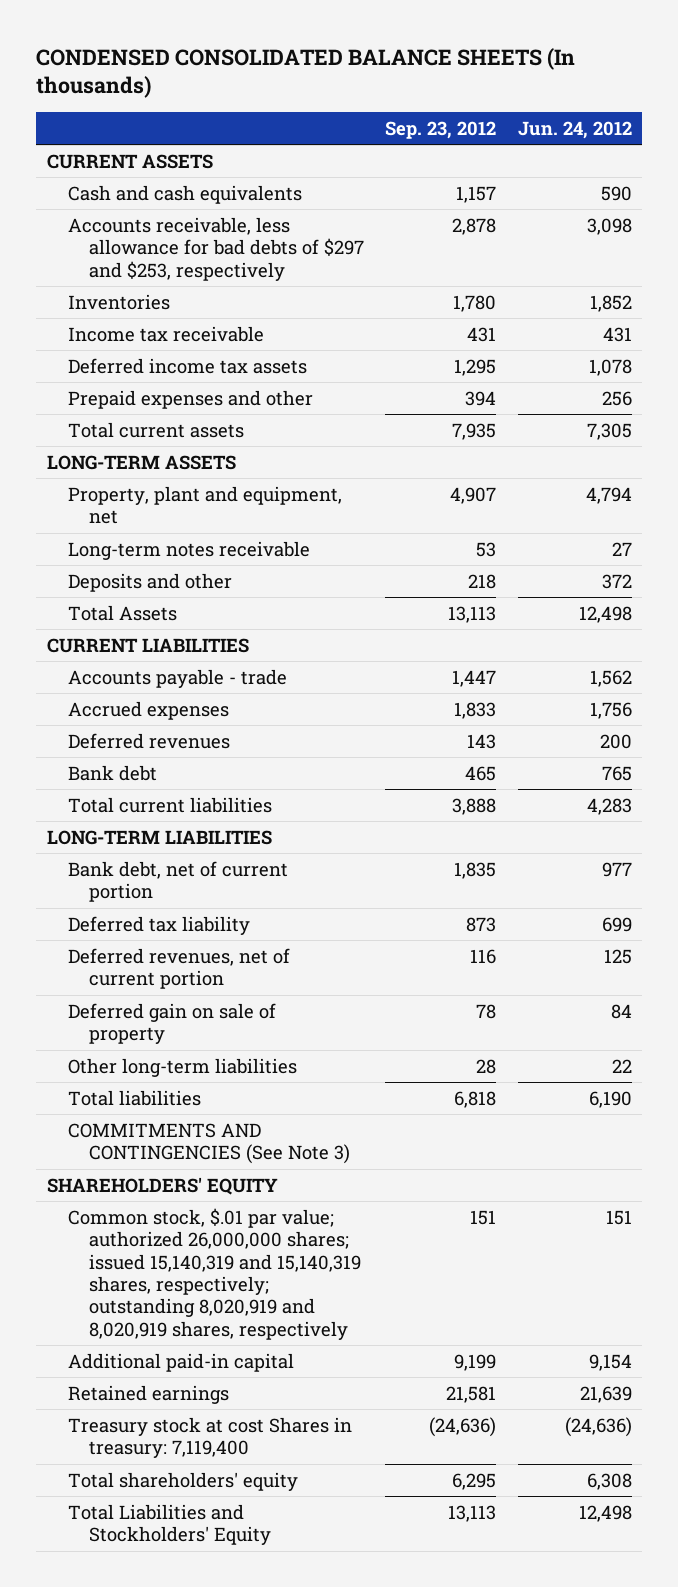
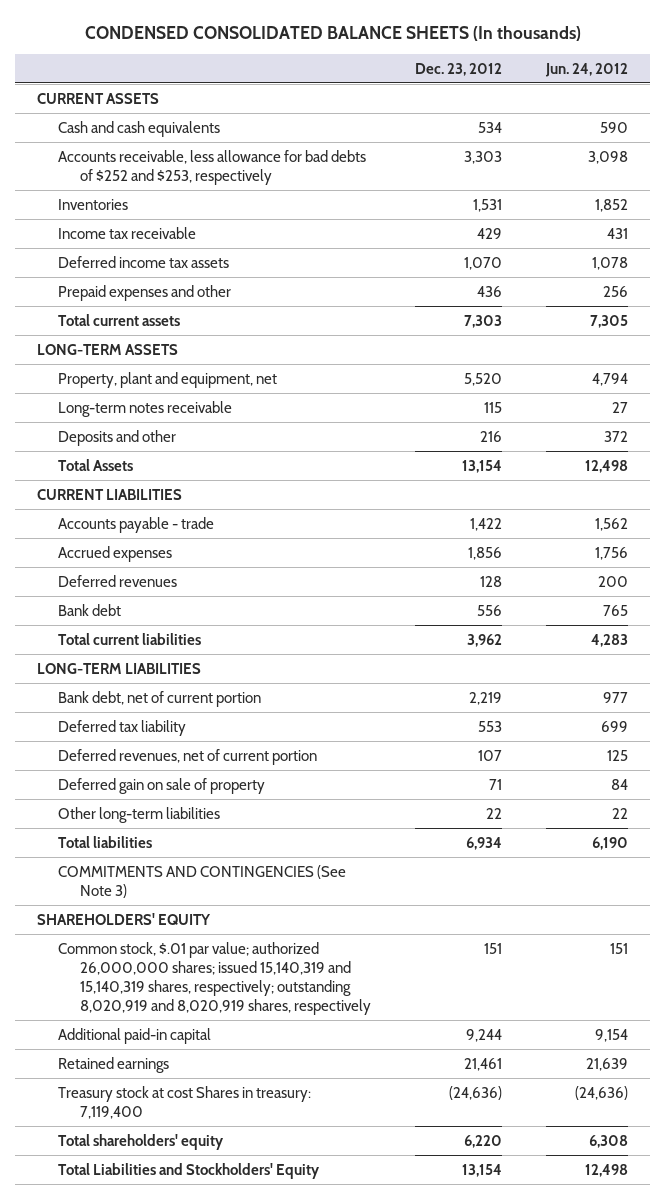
- | Sep. 23, 2012 | Jun. 24, 2012
+ | Dec. 23, 2012 | Jun. 24, 2012
- Accounts receivable, less allowance for bad debts of $297 and $253, respectively | 2,878 | 3,098
+ Accounts receivable, less allowance for bad debts of $252 and $253, respectively | 3,303 | 3,098

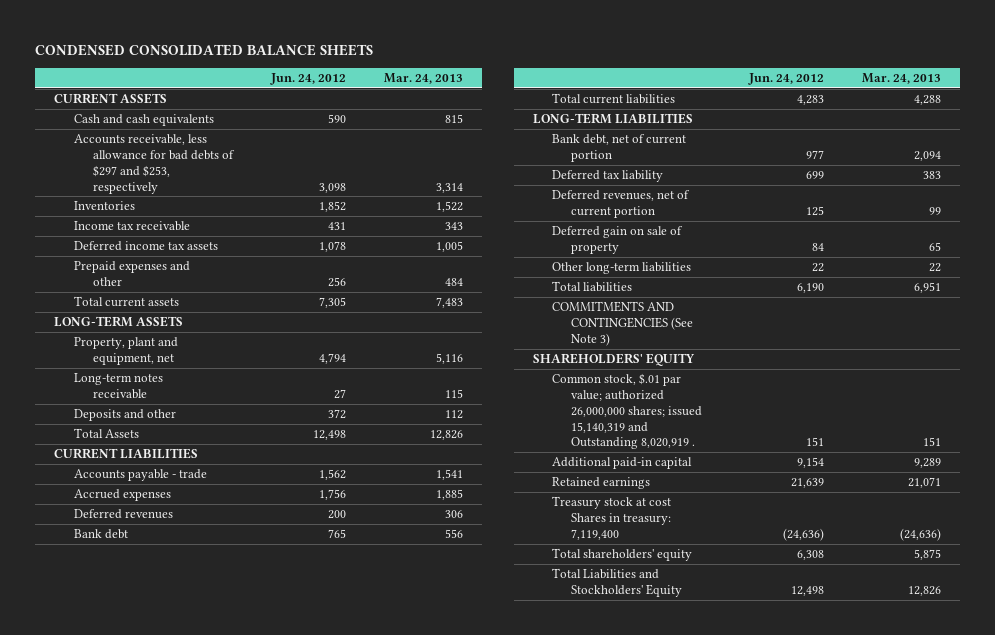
- CONDENSED CONSOLIDATED BALANCE SHEETS (In thousands)
+ CONDENSED CONSOLIDATED BALANCE SHEETS
- | Dec. 23, 2012 | Jun. 24, 2012
+ | Jun. 24, 2012 | Mar. 24, 2013
- Accounts receivable, less allowance for bad debts of $252 and $253, respectively | 3,303 | 3,098
+ Accounts receivable, less allowance for bad debts of $297 and $253, respectively | 3,098 | 3,314
- Common stock, $.01 par value; authorized 26,000,000 shares; issued 15,140,319 and 15,140,319 shares, respectively; outstanding 8,020,919 and 8,020,919 shares, respectively | 151 | 151
+ Common stock, $.01 par value; authorized 26,000,000 shares; issued 15,140,319 and Outstanding 8,020,919 . | 151 | 151

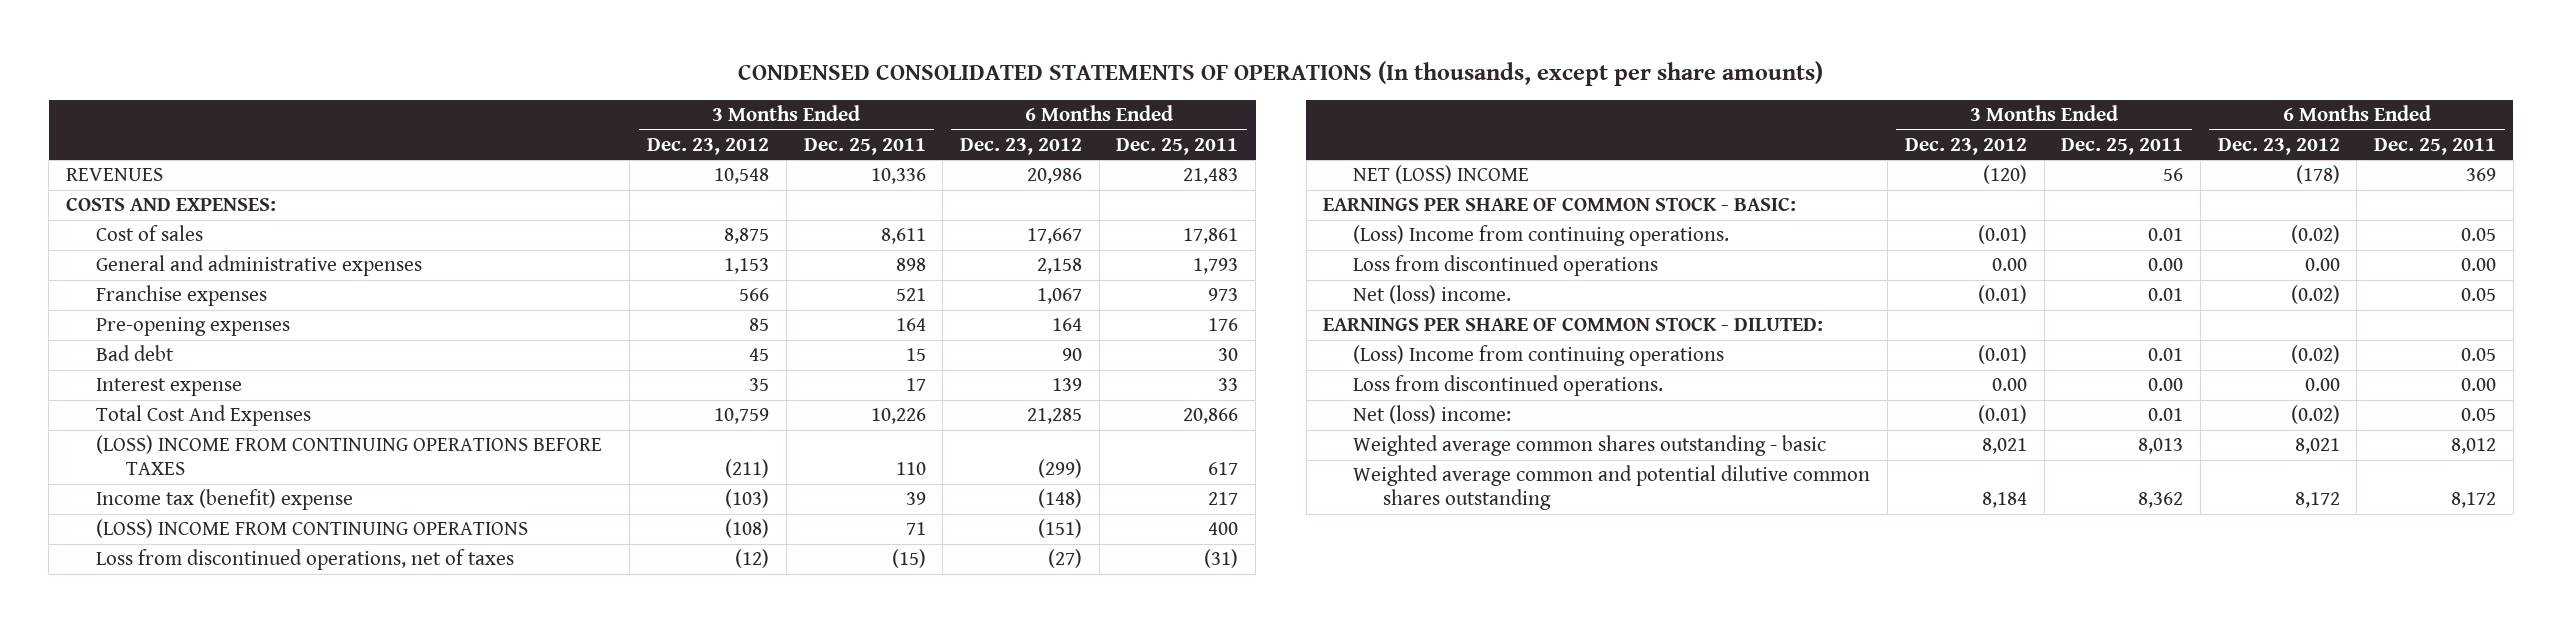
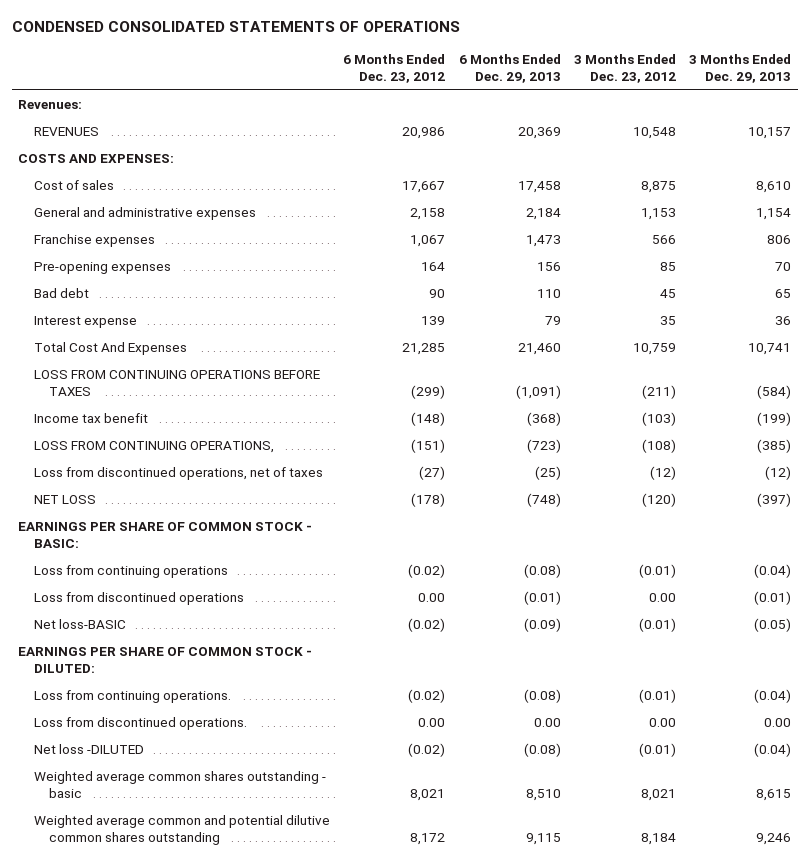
- CONDENSED CONSOLIDATED STATEMENTS OF OPERATIONS (In thousands, except per share amounts)
+ CONDENSED CONSOLIDATED STATEMENTS OF OPERATIONS
- | 3 Months Ended Dec. 23, 2012 | 3 Months Ended Dec. 25, 2011 | 6 Months Ended Dec. 23, 2012 | 6 Months Ended Dec. 25, 2011
+ | 6 Months Ended Dec. 23, 2012 | 6 Months Ended Dec. 29, 2013 | 3 Months Ended Dec. 23, 2012 | 3 Months Ended Dec. 29, 2013
+ Revenues:
- (LOSS) INCOME FROM CONTINUING OPERATIONS BEFORE TAXES | (211) | 110 | (299) | 617
- Income tax (benefit) expense | (103) | 39 | (148) | 217
- (LOSS) INCOME FROM CONTINUING OPERATIONS | (108) | 71 | (151) | 400
+ LOSS FROM CONTINUING OPERATIONS BEFORE TAXES | (299) | (1,091) | (211) | (584)
+ Income tax benefit | (148) | (368) | (103) | (199)
+ LOSS FROM CONTINUING OPERATIONS, | (151) | (723) | (108) | (385)
- NET (LOSS) INCOME | (120) | 56 | (178) | 369
+ NET LOSS | (178) | (748) | (120) | (397)
- (Loss) Income from continuing operations. | (0.01) | 0.01 | (0.02) | 0.05
+ Loss from continuing operations | (0.02) | (0.08) | (0.01) | (0.04)
- Net (loss) income. | (0.01) | 0.01 | (0.02) | 0.05
+ Net loss-BASIC | (0.02) | (0.09) | (0.01) | (0.05)
- (Loss) Income from continuing operations | (0.01) | 0.01 | (0.02) | 0.05
+ Loss from continuing operations. | (0.02) | (0.08) | (0.01) | (0.04)
- Net (loss) income: | (0.01) | 0.01 | (0.02) | 0.05
+ Net loss -DILUTED | (0.02) | (0.08) | (0.01) | (0.04)

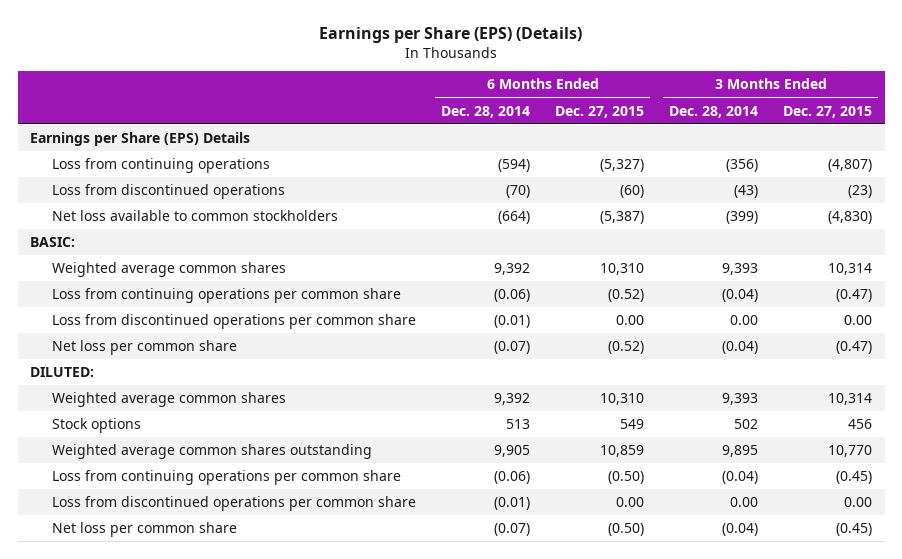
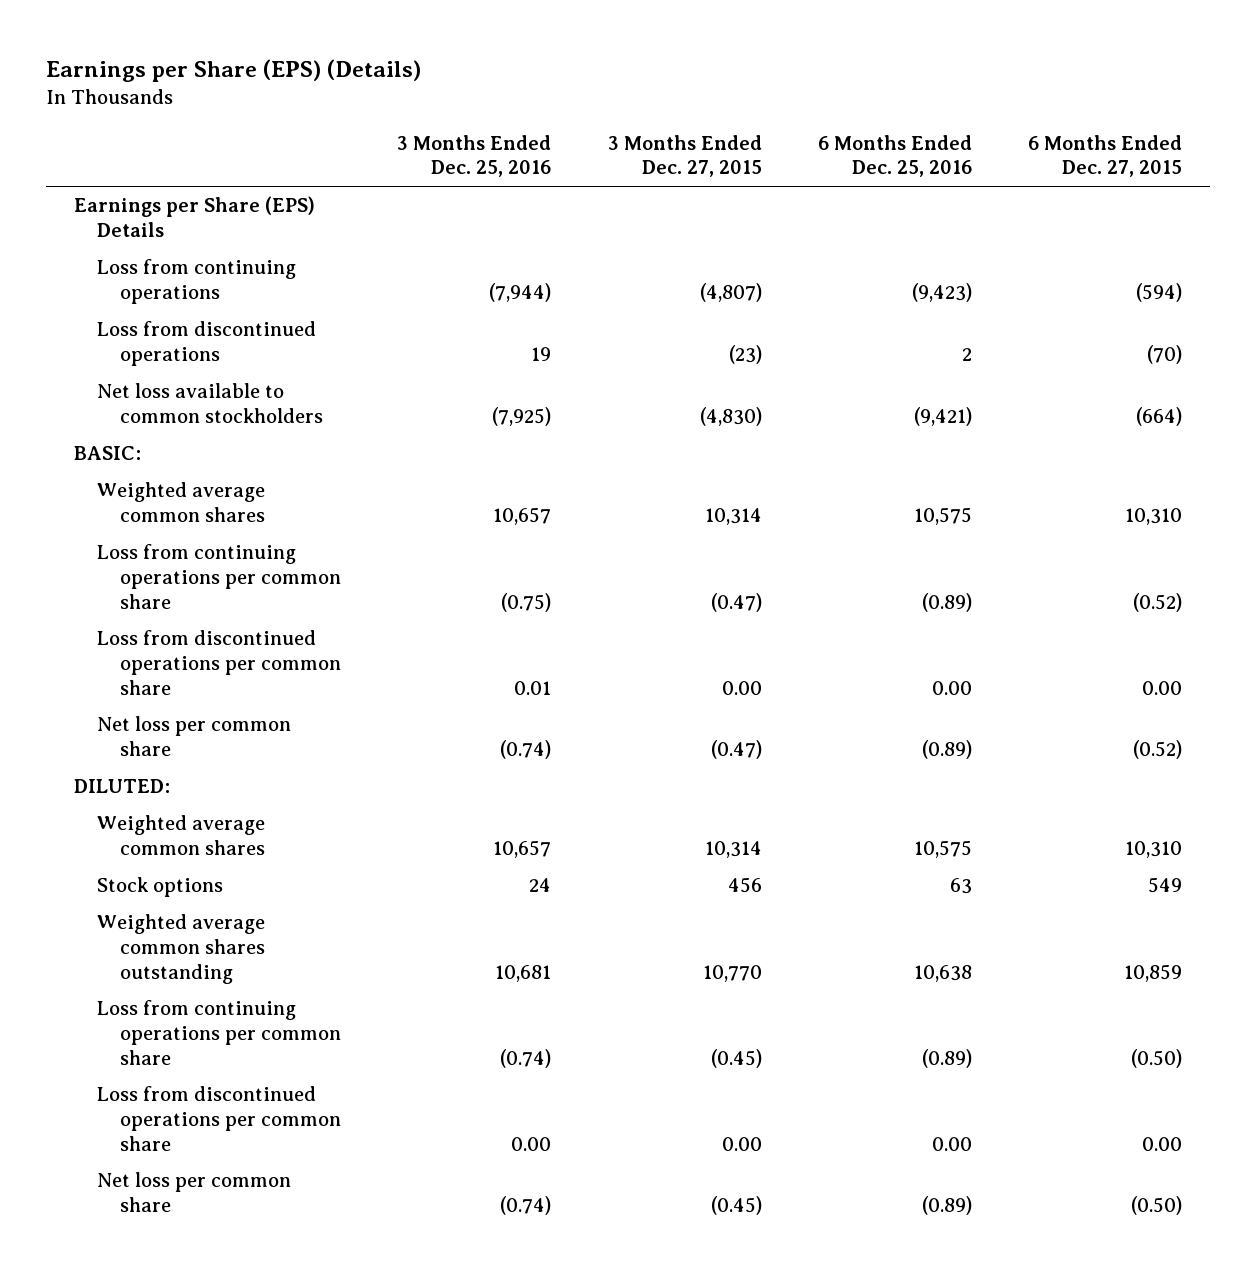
- | 6 Months Ended Dec. 28, 2014 | 6 Months Ended Dec. 27, 2015 | 3 Months Ended Dec. 28, 2014 | 3 Months Ended Dec. 27, 2015
+ | 3 Months Ended Dec. 25, 2016 | 3 Months Ended Dec. 27, 2015 | 6 Months Ended Dec. 25, 2016 | 6 Months Ended Dec. 27, 2015
- Loss from continuing operations | (594) | (5,327) | (356) | (4,807)
- Loss from discontinued operations | (70) | (60) | (43) | (23)
- Net loss available to common stockholders | (664) | (5,387) | (399) | (4,830)
+ Loss from continuing operations | (7,944) | (4,807) | (9,423) | (594)
+ Loss from discontinued operations | 19 | (23) | 2 | (70)
+ Net loss available to common stockholders | (7,925) | (4,830) | (9,421) | (664)

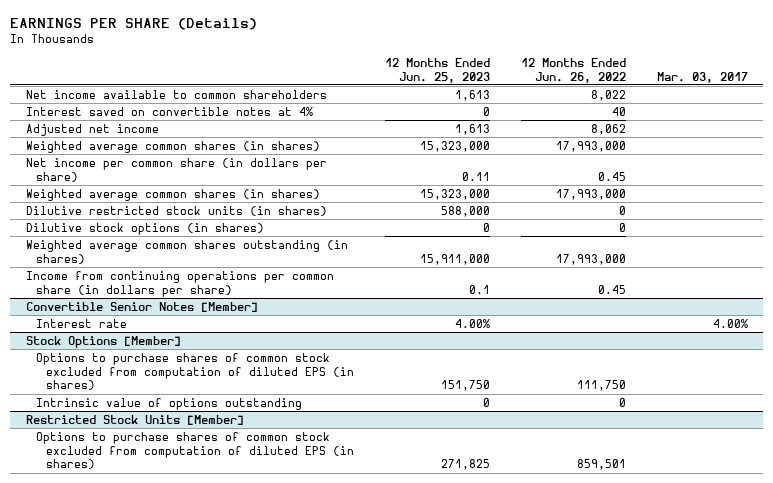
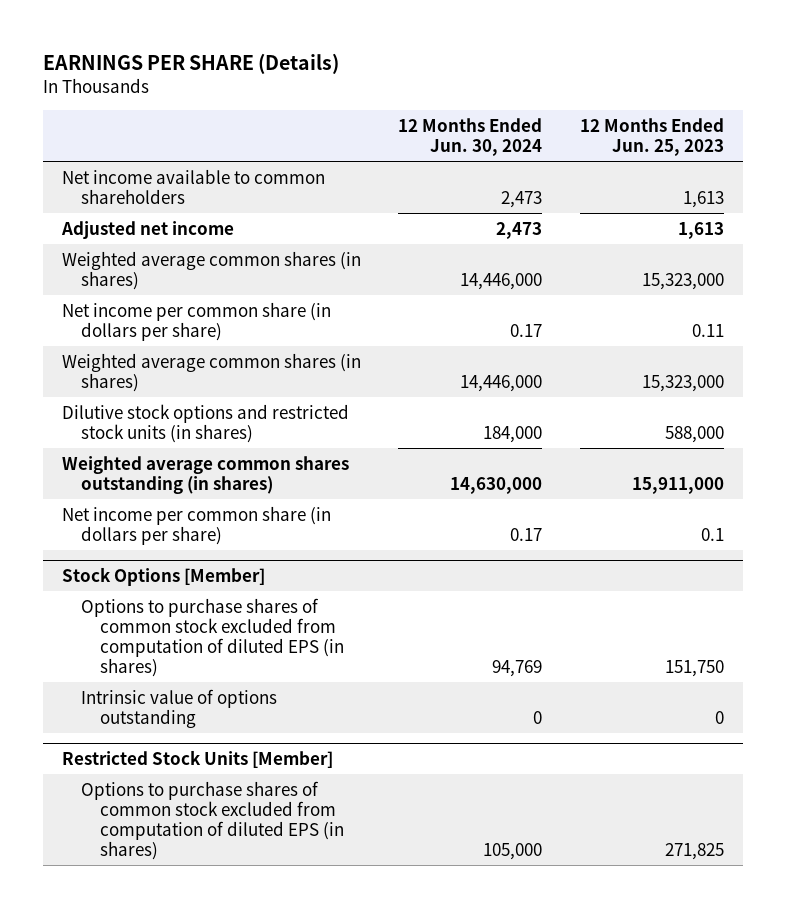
- | 12 Months Ended Jun. 25, 2023 | 12 Months Ended Jun. 26, 2022 | Mar. 03, 2017
+ | 12 Months Ended Jun. 30, 2024 | 12 Months Ended Jun. 25, 2023
- Interest saved on convertible notes at 4% | 0 | 40 |
- Dilutive restricted stock units (in shares) | 588,000 | 0 |
- Dilutive stock options (in shares) | 0 | 0 |
+ Dilutive stock options and restricted stock units (in shares) | 184,000 | 588,000
- Income from continuing operations per common share (in dollars per share) | 0.1 | 0.45 |
- Convertible Senior Notes [Member]
- Interest rate | 4.00% | | 4.00%
+ Net income per common share (in dollars per share) | 0.17 | 0.1

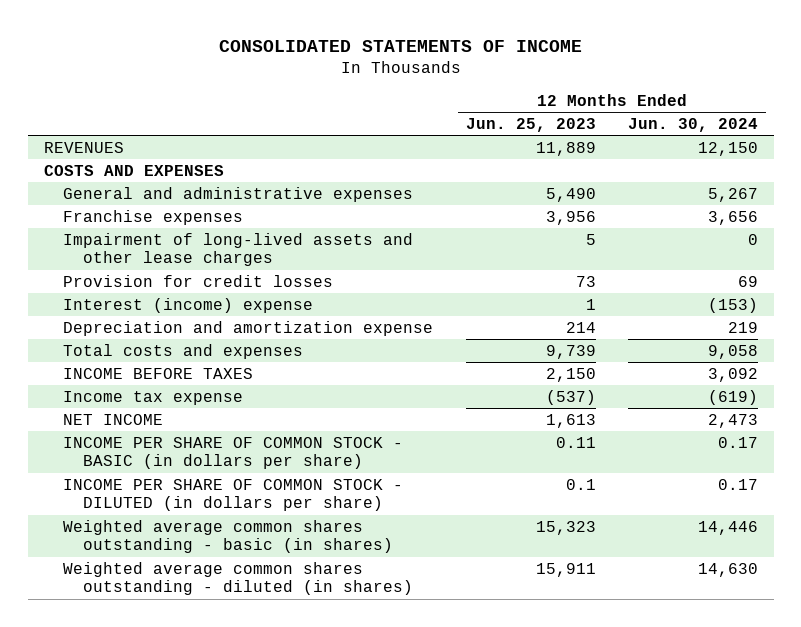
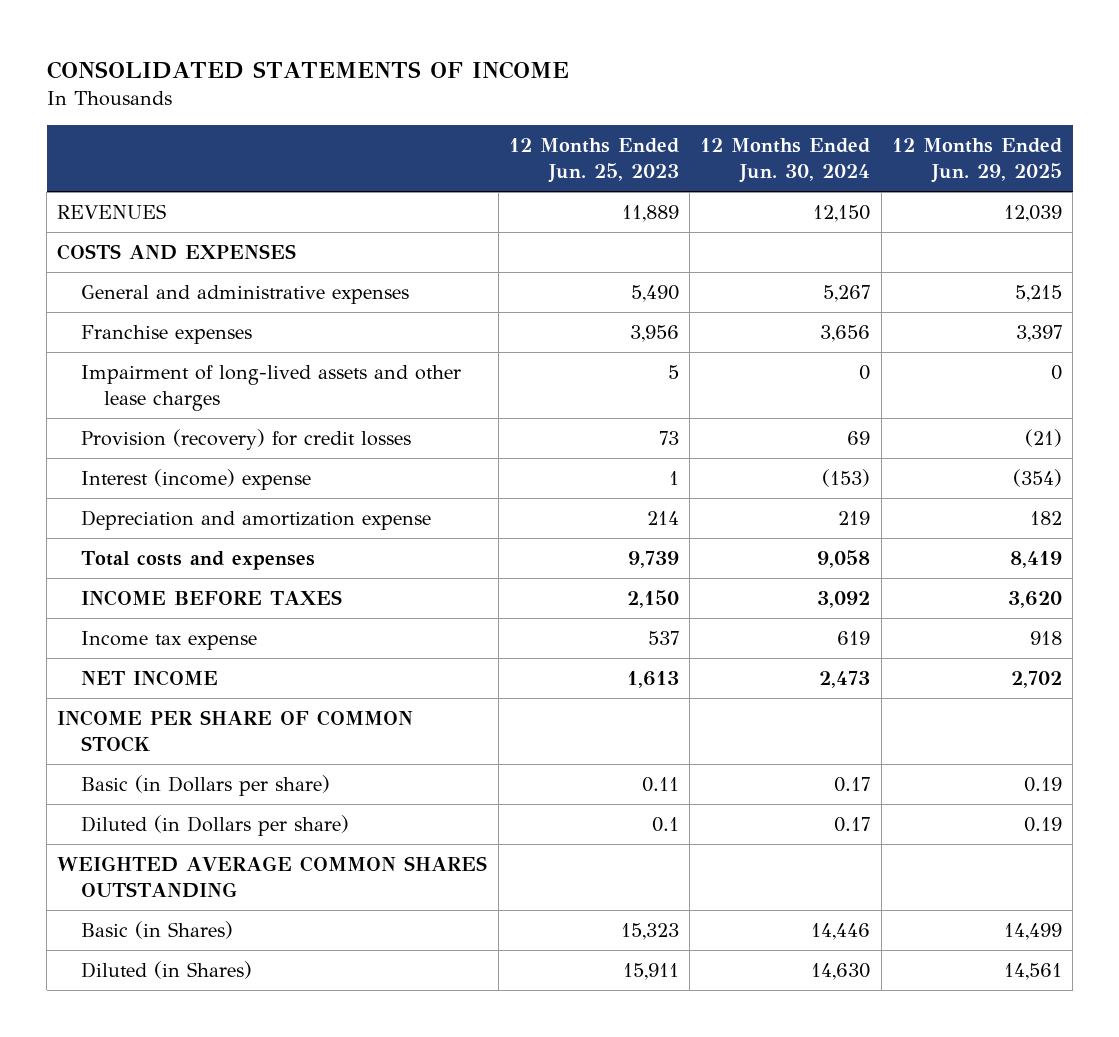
- | 12 Months Ended Jun. 25, 2023 | 12 Months Ended Jun. 30, 2024
+ | 12 Months Ended Jun. 25, 2023 | 12 Months Ended Jun. 30, 2024 | 12 Months Ended Jun. 29, 2025
- Provision for credit losses | 73 | 69
+ Provision (recovery) for credit losses | 73 | 69 | (21)
- Income tax expense | (537) | (619)
+ Income tax expense | 537 | 619 | 918
- INCOME PER SHARE OF COMMON STOCK - BASIC (in dollars per share) | 0.11 | 0.17
- INCOME PER SHARE OF COMMON STOCK - DILUTED (in dollars per share) | 0.1 | 0.17
- Weighted average common shares outstanding - basic (in shares) | 15,323 | 14,446
- Weighted average common shares outstanding - diluted (in shares) | 15,911 | 14,630
+ INCOME PER SHARE OF COMMON STOCK
+ Basic (in Dollars per share) | 0.11 | 0.17 | 0.19
+ Diluted (in Dollars per share) | 0.1 | 0.17 | 0.19
+ WEIGHTED AVERAGE COMMON SHARES OUTSTANDING
+ Basic (in Shares) | 15,323 | 14,446 | 14,499
+ Diluted (in Shares) | 15,911 | 14,630 | 14,561

